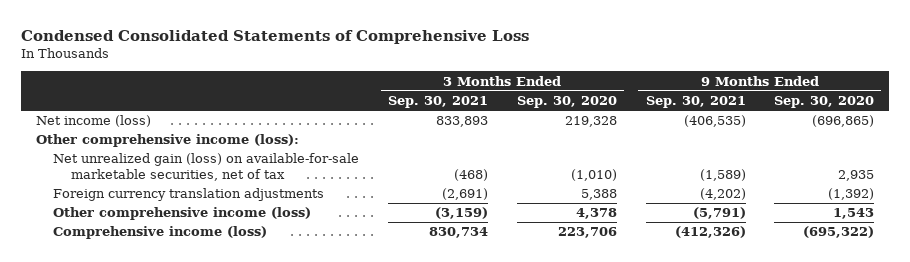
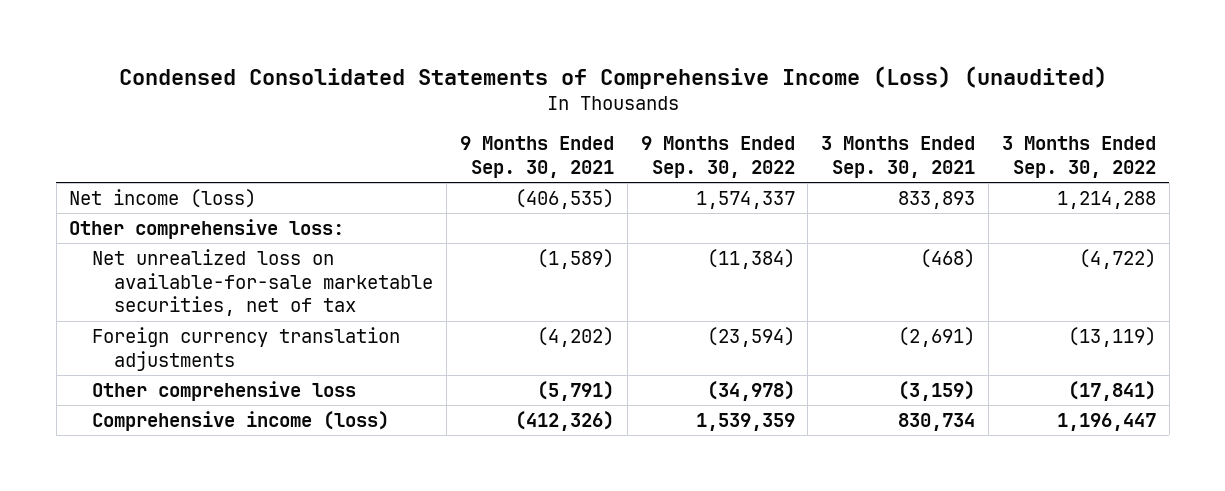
- Condensed Consolidated Statements of Comprehensive Loss
+ Condensed Consolidated Statements of Comprehensive Income (Loss) (unaudited)
- | 3 Months Ended Sep. 30, 2021 | 3 Months Ended Sep. 30, 2020 | 9 Months Ended Sep. 30, 2021 | 9 Months Ended Sep. 30, 2020
+ | 9 Months Ended Sep. 30, 2021 | 9 Months Ended Sep. 30, 2022 | 3 Months Ended Sep. 30, 2021 | 3 Months Ended Sep. 30, 2022
- Other comprehensive income (loss):
- Net unrealized gain (loss) on available-for-sale marketable securities, net of tax | (468) | (1,010) | (1,589) | 2,935
+ Other comprehensive loss:
+ Net unrealized loss on available-for-sale marketable securities, net of tax | (1,589) | (11,384) | (468) | (4,722)
- Other comprehensive income (loss) | (3,159) | 4,378 | (5,791) | 1,543
+ Other comprehensive loss | (5,791) | (34,978) | (3,159) | (17,841)

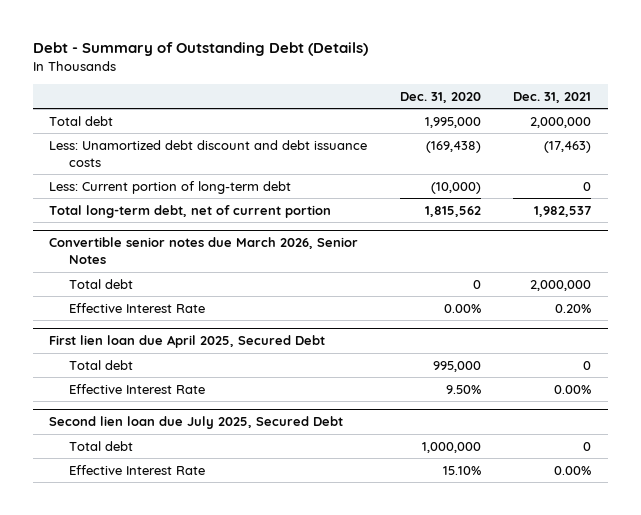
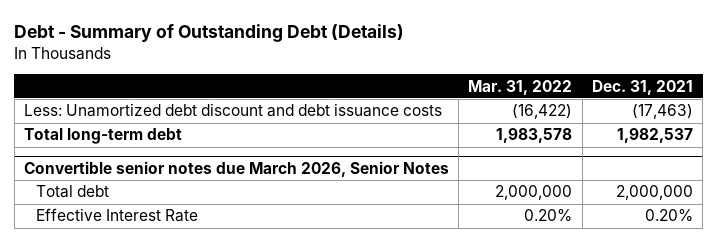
- | Dec. 31, 2020 | Dec. 31, 2021
+ | Mar. 31, 2022 | Dec. 31, 2021
- Total debt | 1,995,000 | 2,000,000
- Less: Current portion of long-term debt | (10,000) | 0
- Total long-term debt, net of current portion | 1,815,562 | 1,982,537
+ Total long-term debt | 1,983,578 | 1,982,537
- First lien loan due April 2025, Secured Debt
- Total debt | 995,000 | 0
- Effective Interest Rate | 9.50% | 0.00%
- Second lien loan due July 2025, Secured Debt
- Total debt | 1,000,000 | 0
- Effective Interest Rate | 15.10% | 0.00%

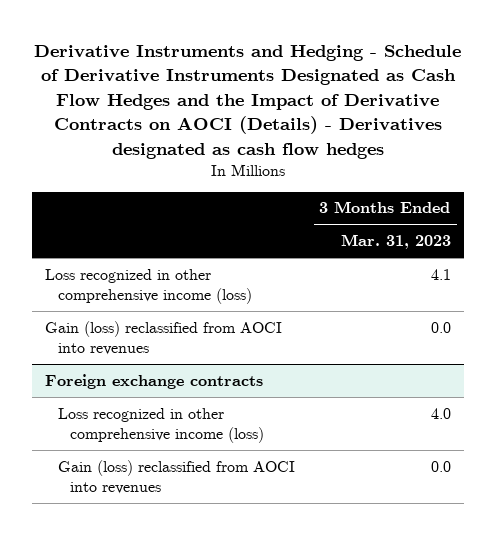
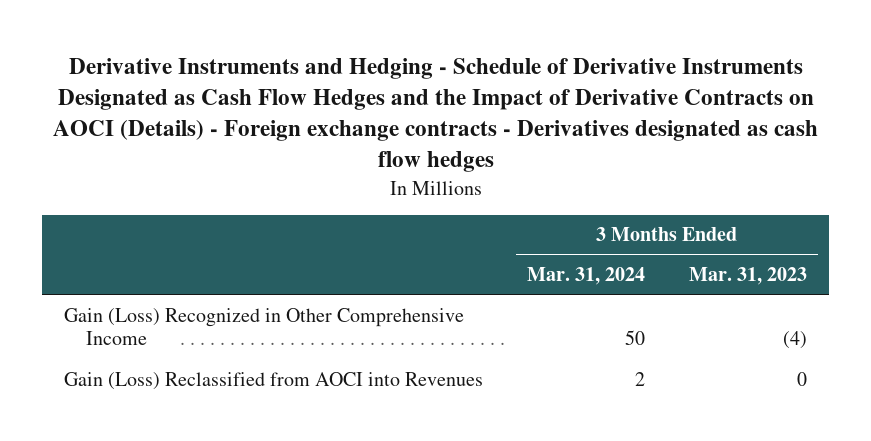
- Derivative Instruments and Hedging - Schedule of Derivative Instruments Designated as Cash Flow Hedges and the Impact of Derivative Contracts on AOCI (Details) - Derivatives designated as cash flow hedges
+ Derivative Instruments and Hedging - Schedule of Derivative Instruments Designated as Cash Flow Hedges and the Impact of Derivative Contracts on AOCI (Details) - Foreign exchange contracts - Derivatives designated as cash flow hedges
- | 3 Months Ended Mar. 31, 2023
+ | 3 Months Ended Mar. 31, 2024 | 3 Months Ended Mar. 31, 2023
- Loss recognized in other comprehensive income (loss) | 4.1
- Gain (loss) reclassified from AOCI into revenues | 0.0
- Foreign exchange contracts
- Loss recognized in other comprehensive income (loss) | 4.0
- Gain (loss) reclassified from AOCI into revenues | 0.0
+ Gain (Loss) Recognized in Other Comprehensive Income | 50 | (4)
+ Gain (Loss) Reclassified from AOCI into Revenues | 2 | 0

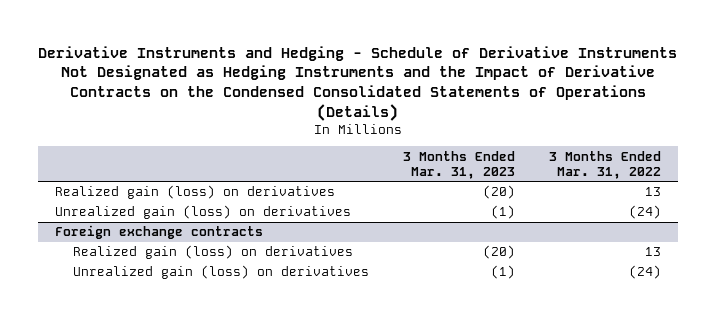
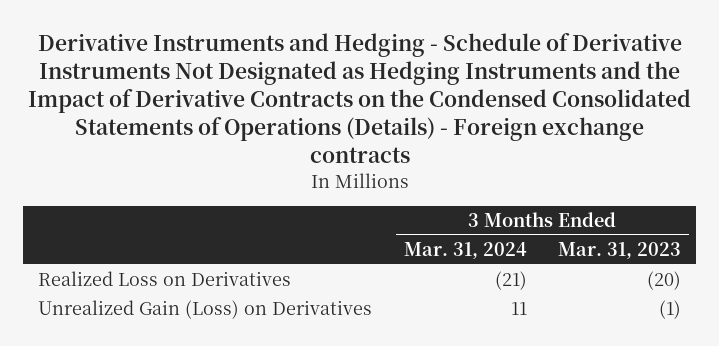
- Derivative Instruments and Hedging - Schedule of Derivative Instruments Not Designated as Hedging Instruments and the Impact of Derivative Contracts on the Condensed Consolidated Statements of Operations (Details)
+ Derivative Instruments and Hedging - Schedule of Derivative Instruments Not Designated as Hedging Instruments and the Impact of Derivative Contracts on the Condensed Consolidated Statements of Operations (Details) - Foreign exchange contracts
- | 3 Months Ended Mar. 31, 2023 | 3 Months Ended Mar. 31, 2022
+ | 3 Months Ended Mar. 31, 2024 | 3 Months Ended Mar. 31, 2023
- Realized gain (loss) on derivatives | (20) | 13
- Unrealized gain (loss) on derivatives | (1) | (24)
- Foreign exchange contracts
- Realized gain (loss) on derivatives | (20) | 13
- Unrealized gain (loss) on derivatives | (1) | (24)
+ Realized Loss on Derivatives | (21) | (20)
+ Unrealized Gain (Loss) on Derivatives | 11 | (1)

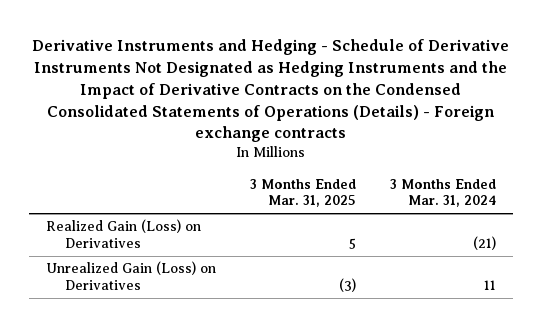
- | 3 Months Ended Mar. 31, 2024 | 3 Months Ended Mar. 31, 2023
+ | 3 Months Ended Mar. 31, 2025 | 3 Months Ended Mar. 31, 2024
- Realized Loss on Derivatives | (21) | (20)
+ Realized Gain (Loss) on Derivatives | 5 | (21)

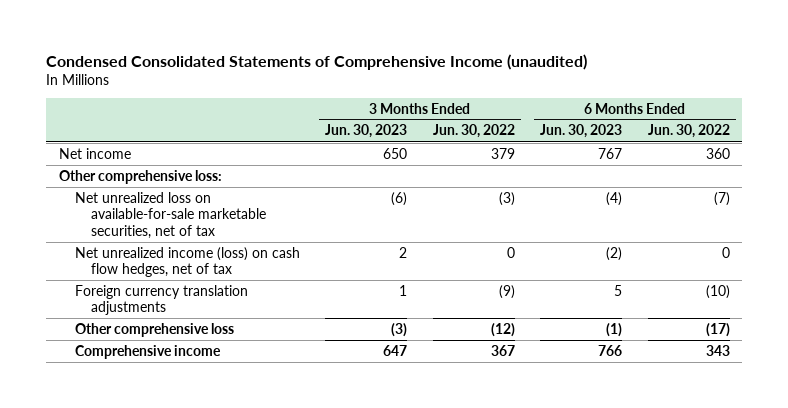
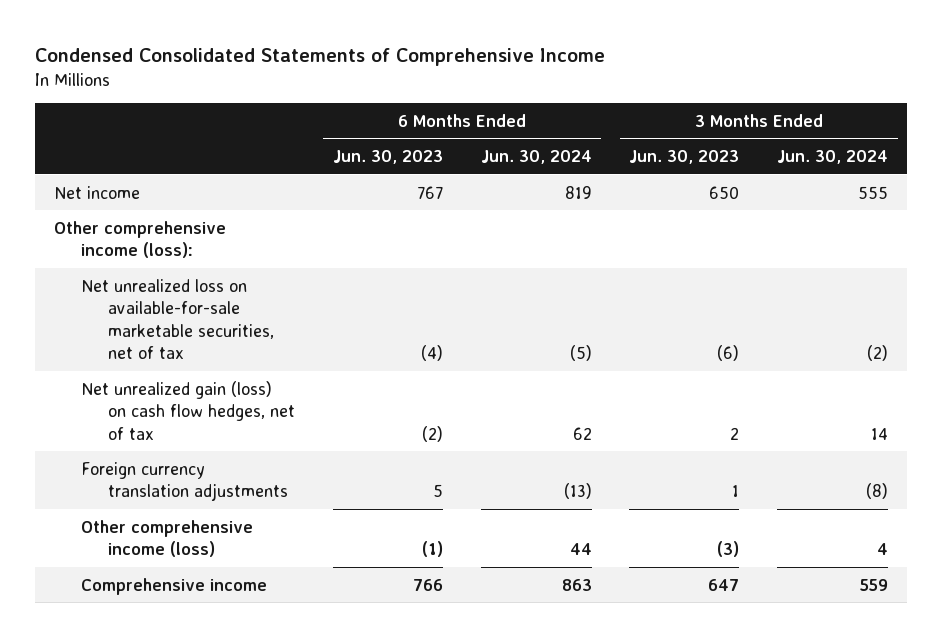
- Condensed Consolidated Statements of Comprehensive Income (unaudited)
+ Condensed Consolidated Statements of Comprehensive Income
- | 3 Months Ended Jun. 30, 2023 | 3 Months Ended Jun. 30, 2022 | 6 Months Ended Jun. 30, 2023 | 6 Months Ended Jun. 30, 2022
+ | 6 Months Ended Jun. 30, 2023 | 6 Months Ended Jun. 30, 2024 | 3 Months Ended Jun. 30, 2023 | 3 Months Ended Jun. 30, 2024
- Other comprehensive loss:
+ Other comprehensive income (loss):
- Net unrealized income (loss) on cash flow hedges, net of tax | 2 | 0 | (2) | 0
+ Net unrealized gain (loss) on cash flow hedges, net of tax | (2) | 62 | 2 | 14
- Other comprehensive loss | (3) | (12) | (1) | (17)
+ Other comprehensive income (loss) | (1) | 44 | (3) | 4

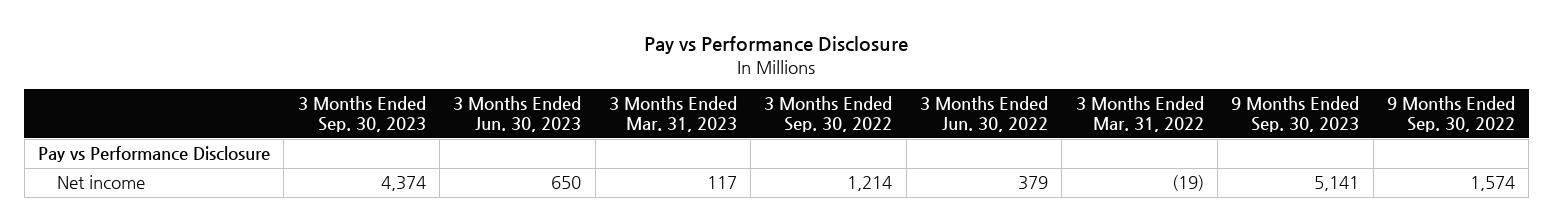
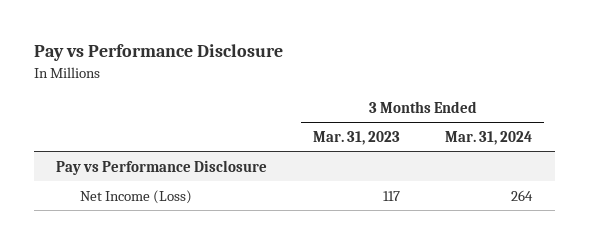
- | 3 Months Ended Sep. 30, 2023 | 3 Months Ended Jun. 30, 2023 | 3 Months Ended Mar. 31, 2023 | 3 Months Ended Sep. 30, 2022 | 3 Months Ended Jun. 30, 2022 | 3 Months Ended Mar. 31, 2022 | 9 Months Ended Sep. 30, 2023 | 9 Months Ended Sep. 30, 2022
+ | 3 Months Ended Mar. 31, 2023 | 3 Months Ended Mar. 31, 2024
- Net income | 4,374 | 650 | 117 | 1,214 | 379 | (19) | 5,141 | 1,574
+ Net Income (Loss) | 117 | 264

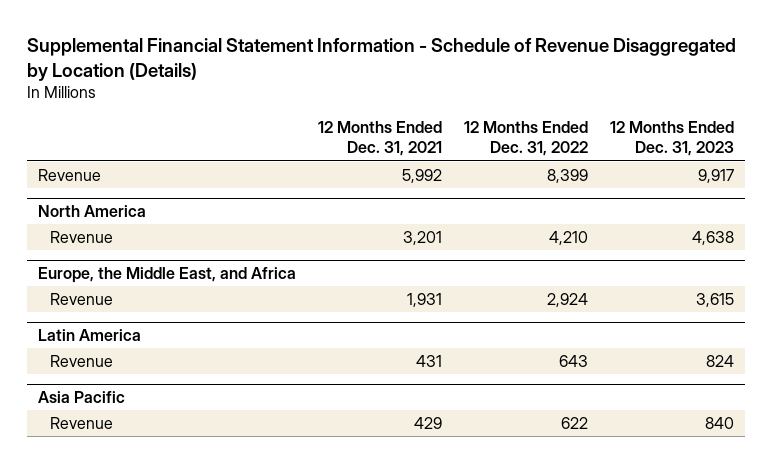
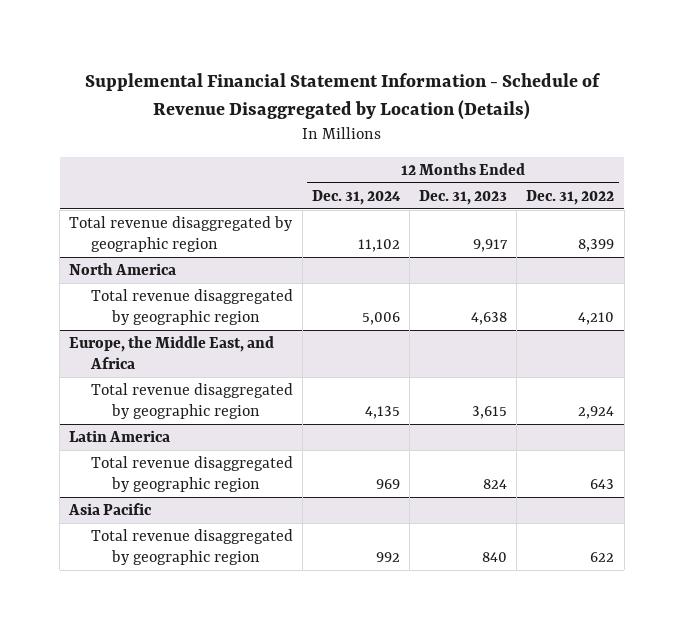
- | 12 Months Ended Dec. 31, 2021 | 12 Months Ended Dec. 31, 2022 | 12 Months Ended Dec. 31, 2023
+ | 12 Months Ended Dec. 31, 2024 | 12 Months Ended Dec. 31, 2023 | 12 Months Ended Dec. 31, 2022
- Revenue | 5,992 | 8,399 | 9,917
+ Total revenue disaggregated by geographic region | 11,102 | 9,917 | 8,399
@ North America
- Revenue | 3,201 | 4,210 | 4,638
+ Total revenue disaggregated by geographic region | 5,006 | 4,638 | 4,210
@ Europe, the Middle East, and Africa
- Revenue | 1,931 | 2,924 | 3,615
+ Total revenue disaggregated by geographic region | 4,135 | 3,615 | 2,924
@ Latin America
- Revenue | 431 | 643 | 824
+ Total revenue disaggregated by geographic region | 969 | 824 | 643
@ Asia Pacific
- Revenue | 429 | 622 | 840
+ Total revenue disaggregated by geographic region | 992 | 840 | 622

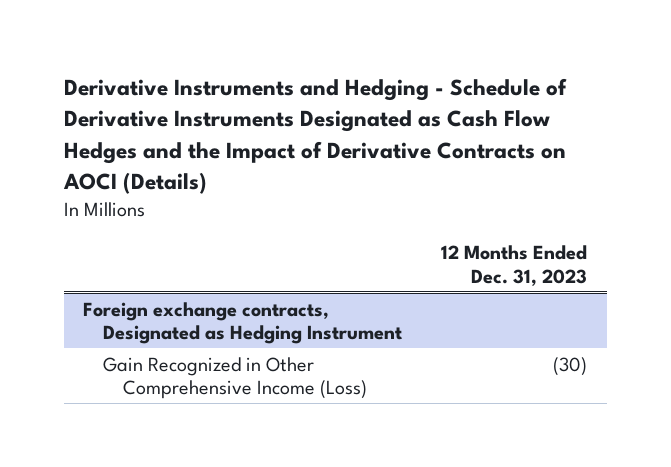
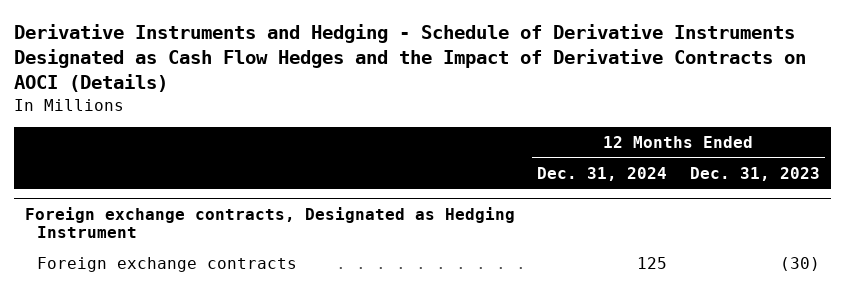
- | 12 Months Ended Dec. 31, 2023
+ | 12 Months Ended Dec. 31, 2024 | 12 Months Ended Dec. 31, 2023
@ Foreign exchange contracts, Designated as Hedging Instrument
- Gain Recognized in Other Comprehensive Income (Loss) | (30)
+ Foreign exchange contracts | 125 | (30)

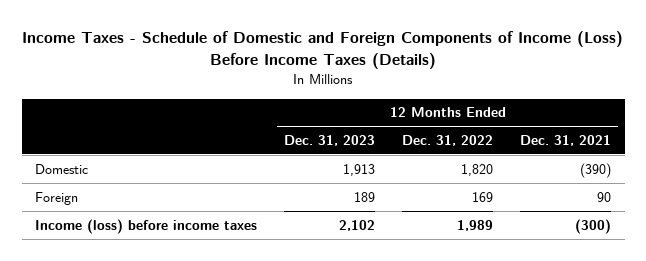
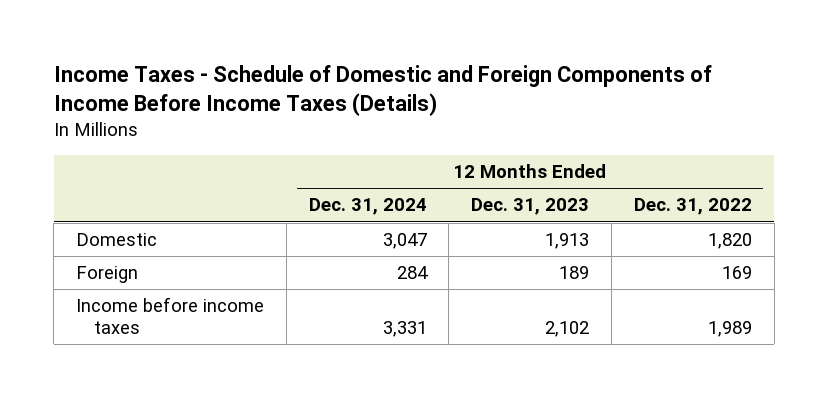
- Income Taxes - Schedule of Domestic and Foreign Components of Income (Loss) Before Income Taxes (Details)
+ Income Taxes - Schedule of Domestic and Foreign Components of Income Before Income Taxes (Details)
- | 12 Months Ended Dec. 31, 2023 | 12 Months Ended Dec. 31, 2022 | 12 Months Ended Dec. 31, 2021
+ | 12 Months Ended Dec. 31, 2024 | 12 Months Ended Dec. 31, 2023 | 12 Months Ended Dec. 31, 2022
- Income (loss) before income taxes | 2,102 | 1,989 | (300)
+ Income before income taxes | 3,331 | 2,102 | 1,989

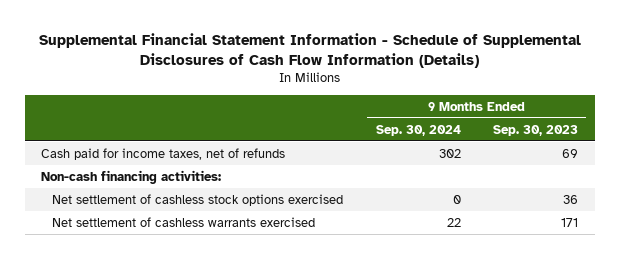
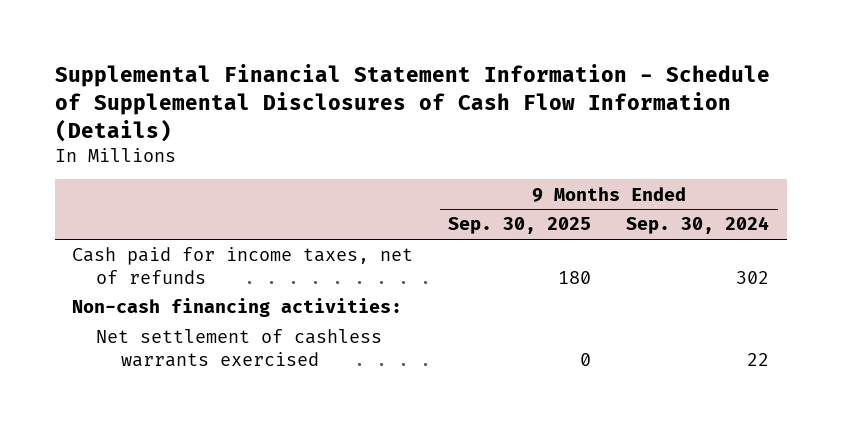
- | 9 Months Ended Sep. 30, 2024 | 9 Months Ended Sep. 30, 2023
+ | 9 Months Ended Sep. 30, 2025 | 9 Months Ended Sep. 30, 2024
- Net settlement of cashless stock options exercised | 0 | 36

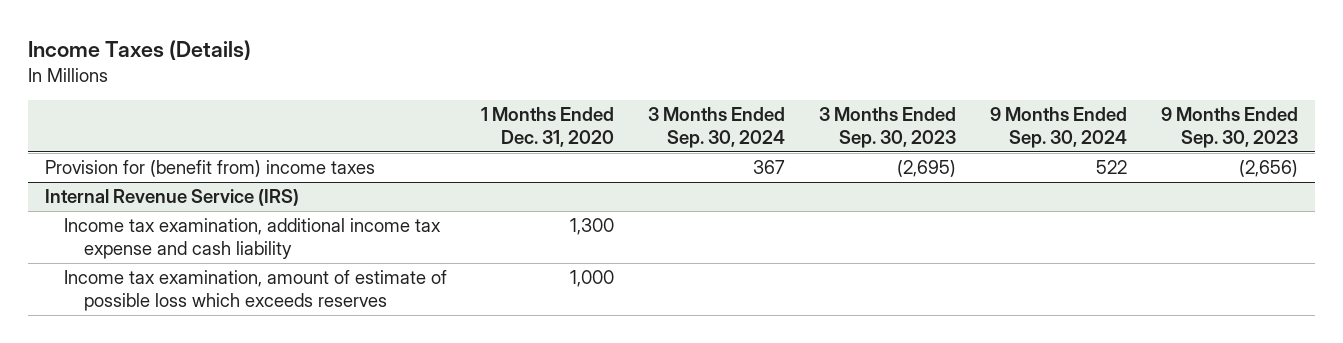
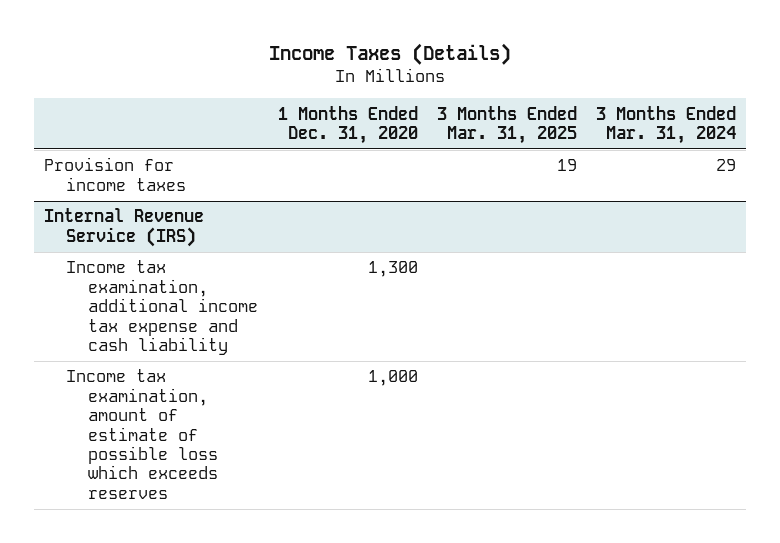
- | 1 Months Ended Dec. 31, 2020 | 3 Months Ended Sep. 30, 2024 | 3 Months Ended Sep. 30, 2023 | 9 Months Ended Sep. 30, 2024 | 9 Months Ended Sep. 30, 2023
+ | 1 Months Ended Dec. 31, 2020 | 3 Months Ended Mar. 31, 2025 | 3 Months Ended Mar. 31, 2024
- Provision for (benefit from) income taxes | | 367 | (2,695) | 522 | (2,656)
+ Provision for income taxes | | 19 | 29

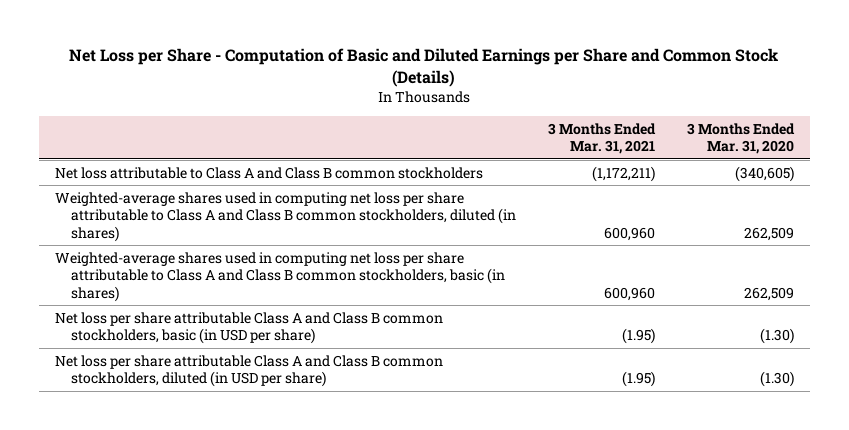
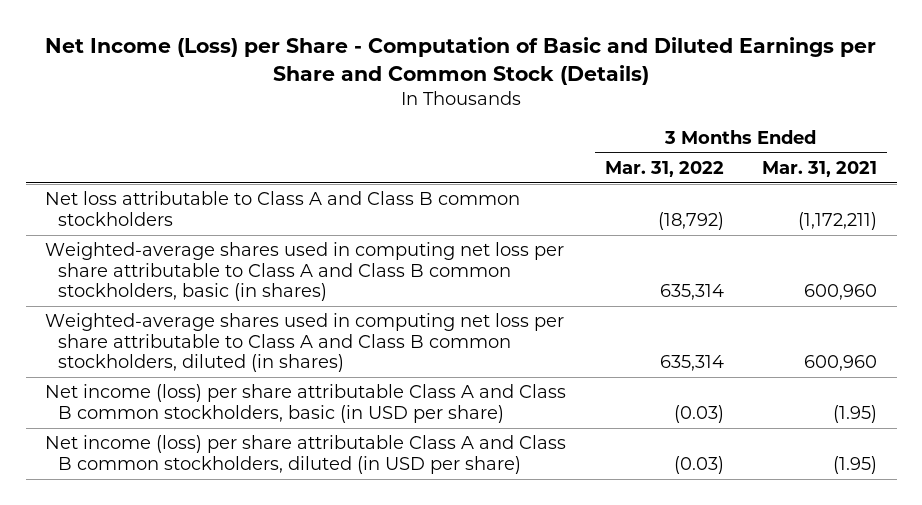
- Net Loss per Share - Computation of Basic and Diluted Earnings per Share and Common Stock (Details)
+ Net Income (Loss) per Share - Computation of Basic and Diluted Earnings per Share and Common Stock (Details)
- | 3 Months Ended Mar. 31, 2021 | 3 Months Ended Mar. 31, 2020
+ | 3 Months Ended Mar. 31, 2022 | 3 Months Ended Mar. 31, 2021
- Net loss per share attributable Class A and Class B common stockholders, basic (in USD per share) | (1.95) | (1.30)
- Net loss per share attributable Class A and Class B common stockholders, diluted (in USD per share) | (1.95) | (1.30)
moved down: Weighted-average shares used in computing net loss per share attributable to Class A and Class B common stockholders, diluted (in shares) | 635,314 | 600,960
+ Net income (loss) per share attributable Class A and Class B common stockholders, basic (in USD per share) | (0.03) | (1.95)
+ Net income (loss) per share attributable Class A and Class B common stockholders, diluted (in USD per share) | (0.03) | (1.95)

